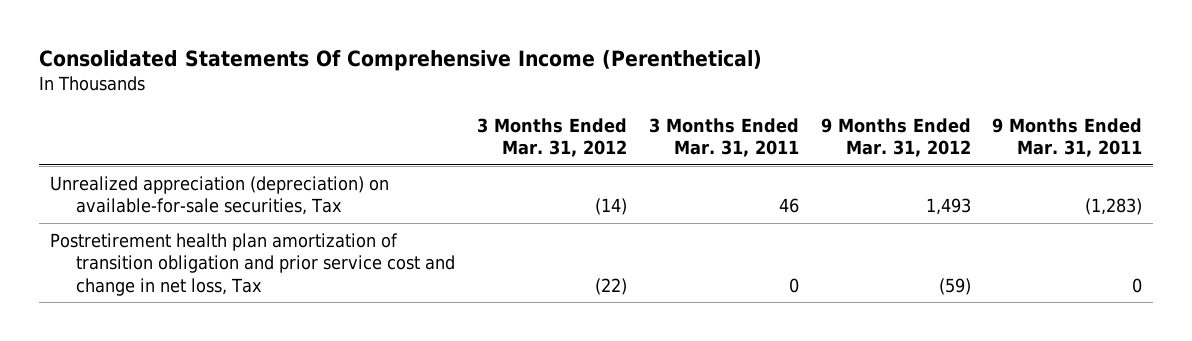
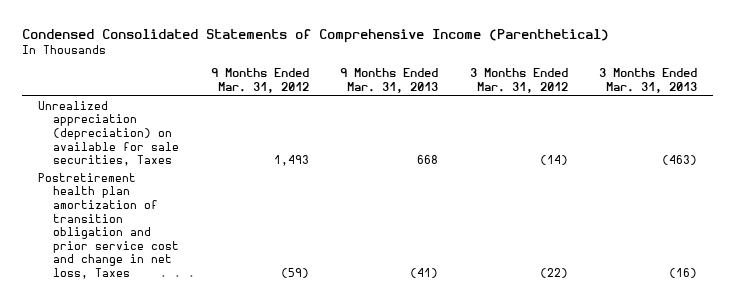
- Consolidated Statements Of Comprehensive Income (Perenthetical)
+ Condensed Consolidated Statements of Comprehensive Income (Parenthetical)
- | 3 Months Ended Mar. 31, 2012 | 3 Months Ended Mar. 31, 2011 | 9 Months Ended Mar. 31, 2012 | 9 Months Ended Mar. 31, 2011
+ | 9 Months Ended Mar. 31, 2012 | 9 Months Ended Mar. 31, 2013 | 3 Months Ended Mar. 31, 2012 | 3 Months Ended Mar. 31, 2013
- Unrealized appreciation (depreciation) on available-for-sale securities, Tax | (14) | 46 | 1,493 | (1,283)
- Postretirement health plan amortization of transition obligation and prior service cost and change in net loss, Tax | (22) | 0 | (59) | 0
+ Unrealized appreciation (depreciation) on available for sale securities, Taxes | 1,493 | 668 | (14) | (463)
+ Postretirement health plan amortization of transition obligation and prior service cost and change in net loss, Taxes | (59) | (41) | (22) | (16)

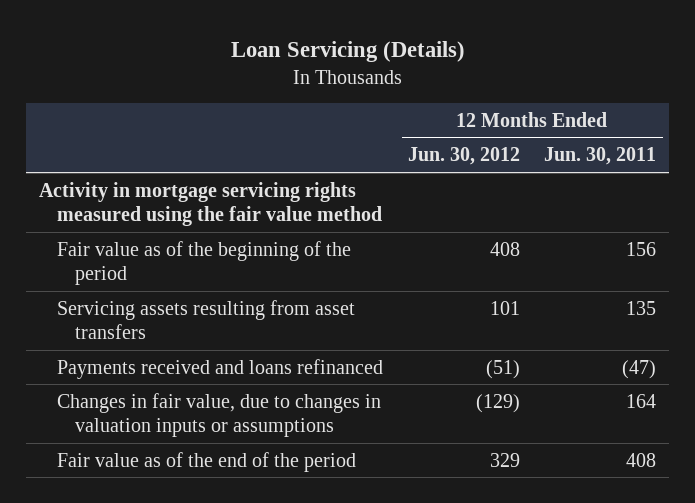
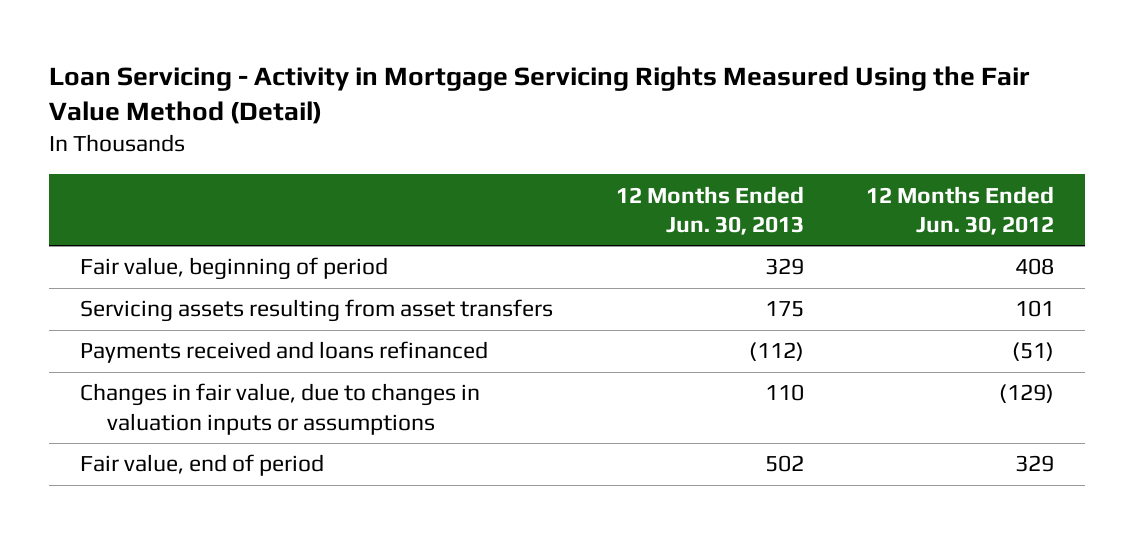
- Loan Servicing (Details)
+ Loan Servicing - Activity in Mortgage Servicing Rights Measured Using the Fair Value Method (Detail)
- | 12 Months Ended Jun. 30, 2012 | 12 Months Ended Jun. 30, 2011
+ | 12 Months Ended Jun. 30, 2013 | 12 Months Ended Jun. 30, 2012
- Activity in mortgage servicing rights measured using the fair value method
- Fair value as of the beginning of the period | 408 | 156
+ Fair value, beginning of period | 329 | 408
- Fair value as of the end of the period | 329 | 408
+ Fair value, end of period | 502 | 329

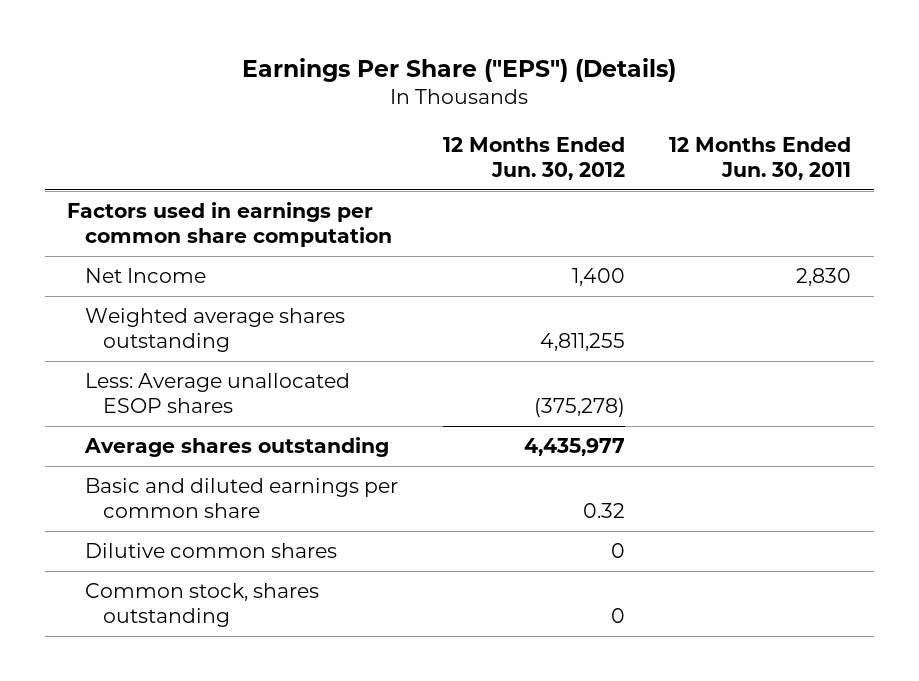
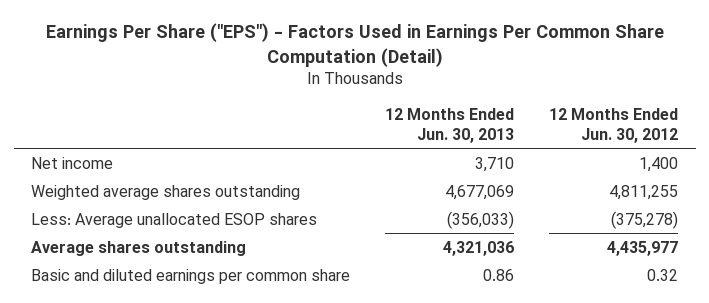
- Earnings Per Share ("EPS") (Details)
+ Earnings Per Share ("EPS") - Factors Used in Earnings Per Common Share Computation (Detail)
- | 12 Months Ended Jun. 30, 2012 | 12 Months Ended Jun. 30, 2011
+ | 12 Months Ended Jun. 30, 2013 | 12 Months Ended Jun. 30, 2012
- Factors used in earnings per common share computation
- Net Income | 1,400 | 2,830
+ Net income | 3,710 | 1,400
- Dilutive common shares | 0 |
- Common stock, shares outstanding | 0 |

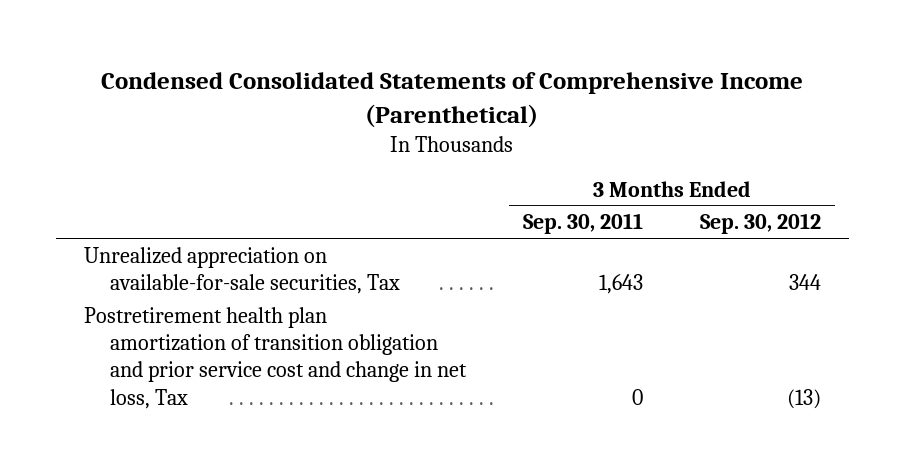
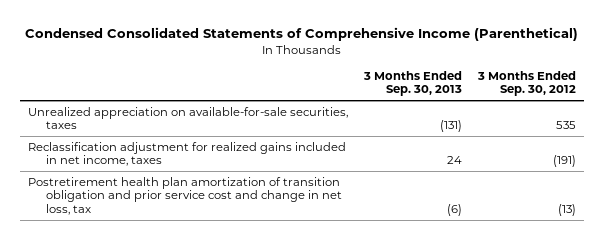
- | 3 Months Ended Sep. 30, 2011 | 3 Months Ended Sep. 30, 2012
+ | 3 Months Ended Sep. 30, 2013 | 3 Months Ended Sep. 30, 2012
- Unrealized appreciation on available-for-sale securities, Tax | 1,643 | 344
- Postretirement health plan amortization of transition obligation and prior service cost and change in net loss, Tax | 0 | (13)
+ Unrealized appreciation on available-for-sale securities, taxes | (131) | 535
+ Reclassification adjustment for realized gains included in net income, taxes | 24 | (191)
+ Postretirement health plan amortization of transition obligation and prior service cost and change in net loss, tax | (6) | (13)

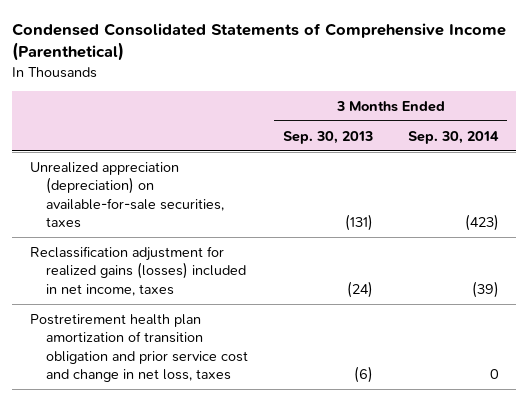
- | 3 Months Ended Sep. 30, 2013 | 3 Months Ended Sep. 30, 2012
+ | 3 Months Ended Sep. 30, 2013 | 3 Months Ended Sep. 30, 2014
- Unrealized appreciation on available-for-sale securities, taxes | (131) | 535
- Reclassification adjustment for realized gains included in net income, taxes | 24 | (191)
- Postretirement health plan amortization of transition obligation and prior service cost and change in net loss, tax | (6) | (13)
+ Unrealized appreciation (depreciation) on available-for-sale securities, taxes | (131) | (423)
+ Reclassification adjustment for realized gains (losses) included in net income, taxes | (24) | (39)
+ Postretirement health plan amortization of transition obligation and prior service cost and change in net loss, taxes | (6) | 0

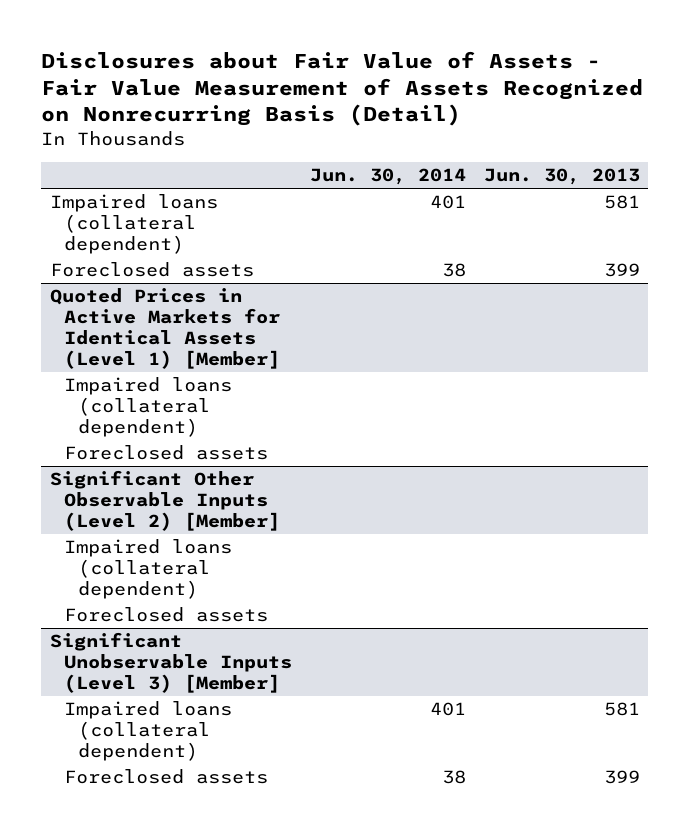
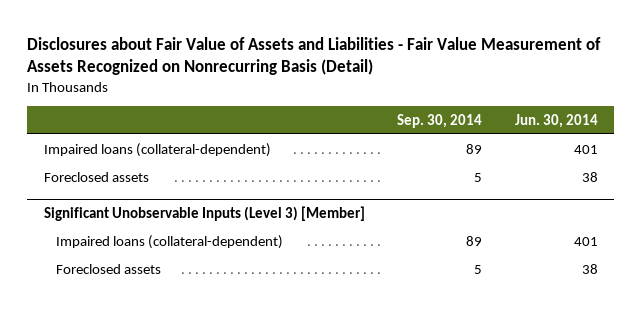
- Disclosures about Fair Value of Assets - Fair Value Measurement of Assets Recognized on Nonrecurring Basis (Detail)
+ Disclosures about Fair Value of Assets and Liabilities - Fair Value Measurement of Assets Recognized on Nonrecurring Basis (Detail)
- | Jun. 30, 2014 | Jun. 30, 2013
+ | Sep. 30, 2014 | Jun. 30, 2014
- Impaired loans (collateral dependent) | 401 | 581
+ Impaired loans (collateral-dependent) | 89 | 401
- Quoted Prices in Active Markets for Identical Assets (Level 1) [Member]
- Impaired loans (collateral dependent)
- Foreclosed assets
- Significant Other Observable Inputs (Level 2) [Member]
- Impaired loans (collateral dependent)
- Foreclosed assets
@ Significant Unobservable Inputs (Level 3) [Member]
- Impaired loans (collateral dependent) | 401 | 581
+ Impaired loans (collateral-dependent) | 89 | 401

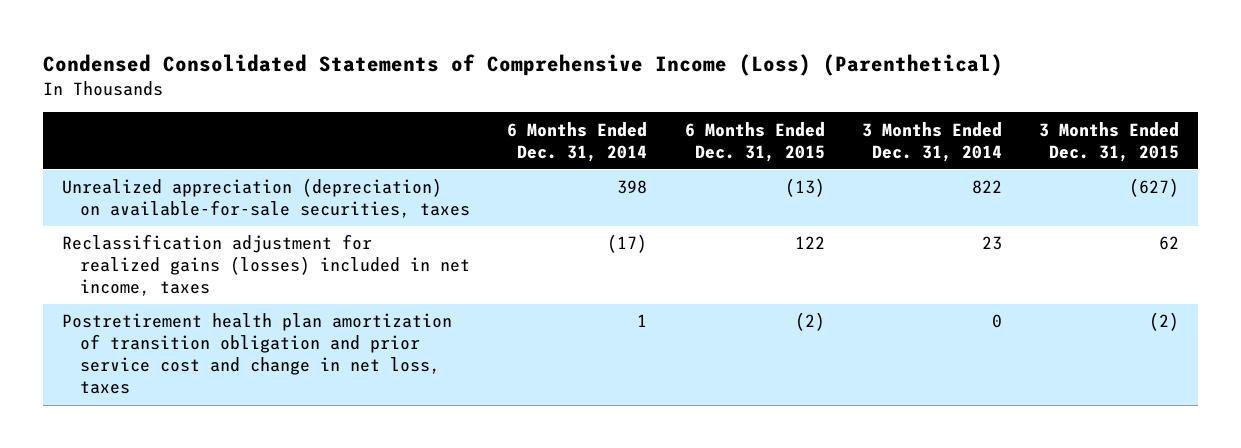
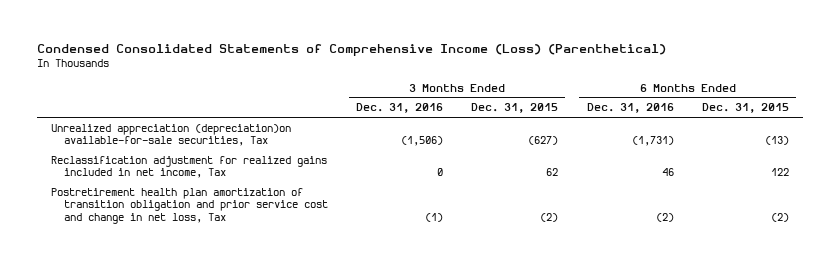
- | 6 Months Ended Dec. 31, 2014 | 6 Months Ended Dec. 31, 2015 | 3 Months Ended Dec. 31, 2014 | 3 Months Ended Dec. 31, 2015
+ | 3 Months Ended Dec. 31, 2016 | 3 Months Ended Dec. 31, 2015 | 6 Months Ended Dec. 31, 2016 | 6 Months Ended Dec. 31, 2015
- Unrealized appreciation (depreciation) on available-for-sale securities, taxes | 398 | (13) | 822 | (627)
- Reclassification adjustment for realized gains (losses) included in net income, taxes | (17) | 122 | 23 | 62
- Postretirement health plan amortization of transition obligation and prior service cost and change in net loss, taxes | 1 | (2) | 0 | (2)
+ Unrealized appreciation (depreciation)on available-for-sale securities, Tax | (1,506) | (627) | (1,731) | (13)
+ Reclassification adjustment for realized gains included in net income, Tax | 0 | 62 | 46 | 122
+ Postretirement health plan amortization of transition obligation and prior service cost and change in net loss, Tax | (1) | (2) | (2) | (2)

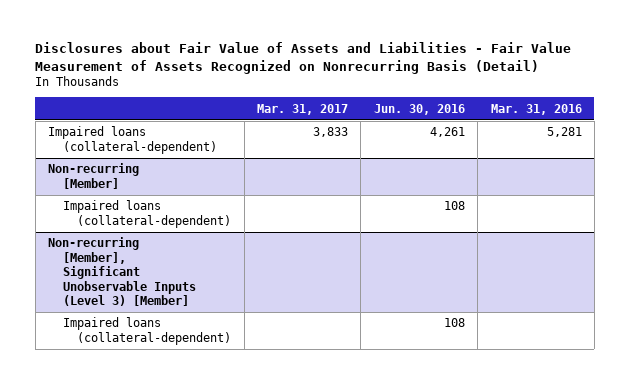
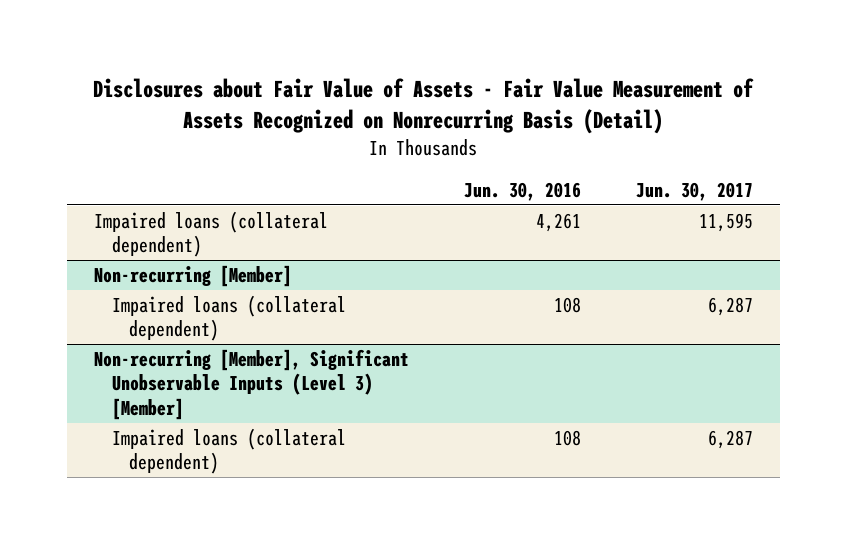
- Disclosures about Fair Value of Assets and Liabilities - Fair Value Measurement of Assets Recognized on Nonrecurring Basis (Detail)
+ Disclosures about Fair Value of Assets - Fair Value Measurement of Assets Recognized on Nonrecurring Basis (Detail)
- | Mar. 31, 2017 | Jun. 30, 2016 | Mar. 31, 2016
+ | Jun. 30, 2016 | Jun. 30, 2017
- Impaired loans (collateral-dependent) | 3,833 | 4,261 | 5,281
+ Impaired loans (collateral dependent) | 4,261 | 11,595
@ Non-recurring [Member]
- Impaired loans (collateral-dependent) | | 108 |
+ Impaired loans (collateral dependent) | 108 | 6,287
@ Non-recurring [Member], Significant Unobservable Inputs (Level 3) [Member]
- Impaired loans (collateral-dependent) | | 108 |
+ Impaired loans (collateral dependent) | 108 | 6,287

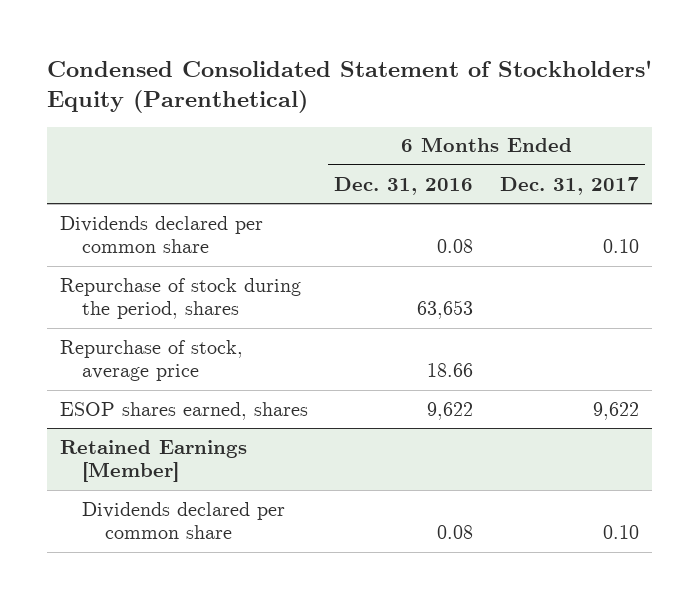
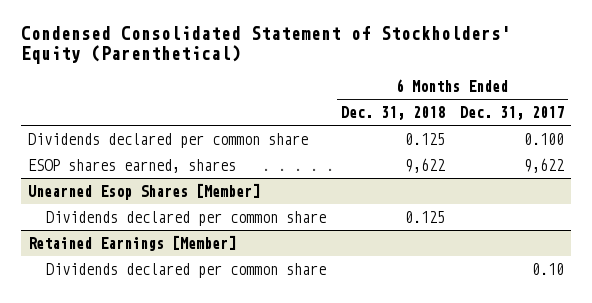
- | 6 Months Ended Dec. 31, 2016 | 6 Months Ended Dec. 31, 2017
+ | 6 Months Ended Dec. 31, 2018 | 6 Months Ended Dec. 31, 2017
- Dividends declared per common share | 0.08 | 0.10
- Repurchase of stock during the period, shares | 63,653 |
- Repurchase of stock, average price | 18.66 |
+ Dividends declared per common share | 0.125 | 0.100
+ Unearned Esop Shares [Member]
+ Dividends declared per common share | 0.125 |

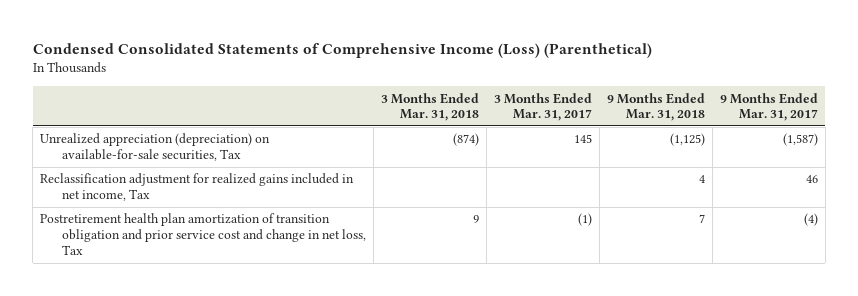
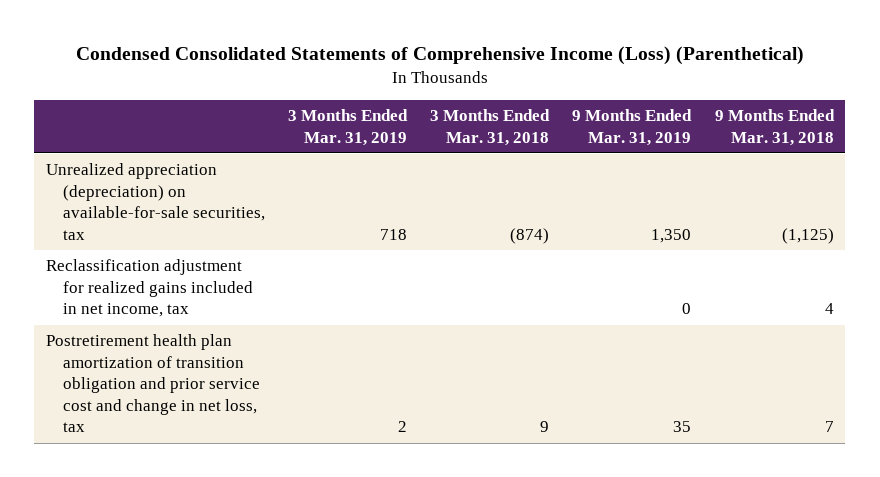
- | 3 Months Ended Mar. 31, 2018 | 3 Months Ended Mar. 31, 2017 | 9 Months Ended Mar. 31, 2018 | 9 Months Ended Mar. 31, 2017
+ | 3 Months Ended Mar. 31, 2019 | 3 Months Ended Mar. 31, 2018 | 9 Months Ended Mar. 31, 2019 | 9 Months Ended Mar. 31, 2018
- Unrealized appreciation (depreciation) on available-for-sale securities, Tax | (874) | 145 | (1,125) | (1,587)
- Reclassification adjustment for realized gains included in net income, Tax | | | 4 | 46
- Postretirement health plan amortization of transition obligation and prior service cost and change in net loss, Tax | 9 | (1) | 7 | (4)
+ Unrealized appreciation (depreciation) on available-for-sale securities, tax | 718 | (874) | 1,350 | (1,125)
+ Reclassification adjustment for realized gains included in net income, tax | | | 0 | 4
+ Postretirement health plan amortization of transition obligation and prior service cost and change in net loss, tax | 2 | 9 | 35 | 7

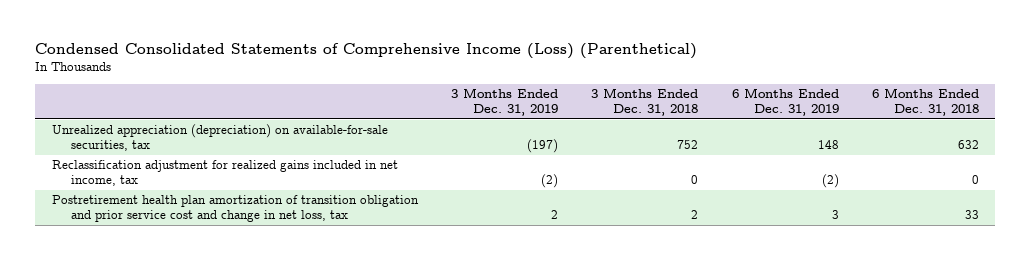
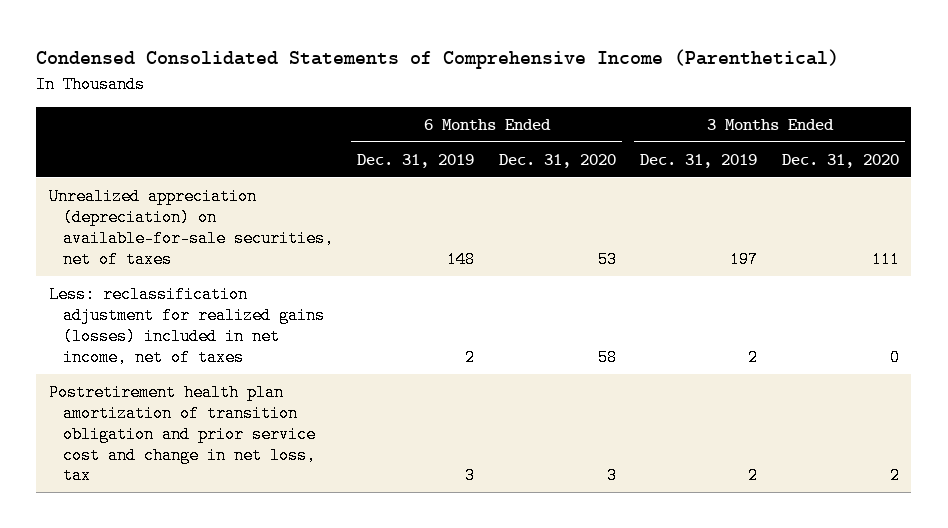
- Condensed Consolidated Statements of Comprehensive Income (Loss) (Parenthetical)
+ Condensed Consolidated Statements of Comprehensive Income (Parenthetical)
- | 3 Months Ended Dec. 31, 2019 | 3 Months Ended Dec. 31, 2018 | 6 Months Ended Dec. 31, 2019 | 6 Months Ended Dec. 31, 2018
+ | 6 Months Ended Dec. 31, 2019 | 6 Months Ended Dec. 31, 2020 | 3 Months Ended Dec. 31, 2019 | 3 Months Ended Dec. 31, 2020
- Unrealized appreciation (depreciation) on available-for-sale securities, tax | (197) | 752 | 148 | 632
- Reclassification adjustment for realized gains included in net income, tax | (2) | 0 | (2) | 0
+ Unrealized appreciation (depreciation) on available-for-sale securities, net of taxes | 148 | 53 | 197 | 111
+ Less: reclassification adjustment for realized gains (losses) included in net income, net of taxes | 2 | 58 | 2 | 0

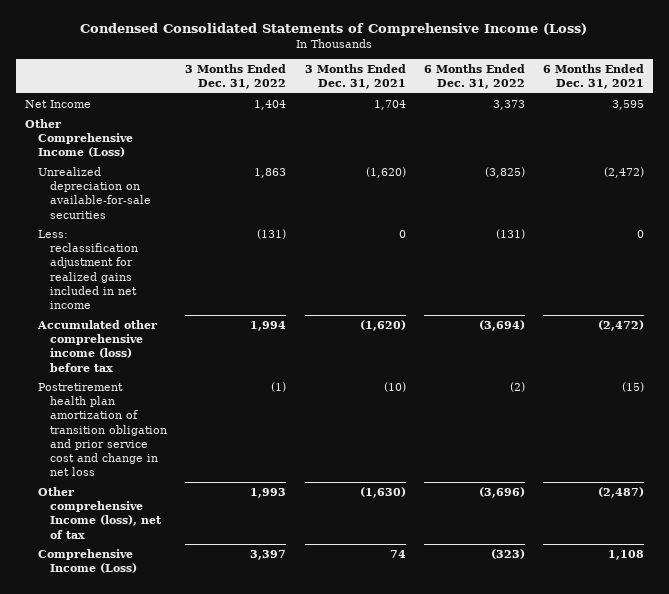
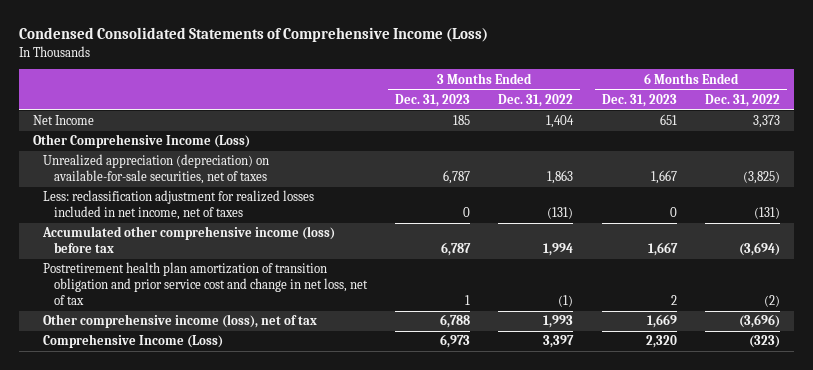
- | 3 Months Ended Dec. 31, 2022 | 3 Months Ended Dec. 31, 2021 | 6 Months Ended Dec. 31, 2022 | 6 Months Ended Dec. 31, 2021
+ | 3 Months Ended Dec. 31, 2023 | 3 Months Ended Dec. 31, 2022 | 6 Months Ended Dec. 31, 2023 | 6 Months Ended Dec. 31, 2022
- Unrealized depreciation on available-for-sale securities | 1,863 | (1,620) | (3,825) | (2,472)
- Less: reclassification adjustment for realized gains included in net income | (131) | 0 | (131) | 0
+ Unrealized appreciation (depreciation) on available-for-sale securities, net of taxes | 6,787 | 1,863 | 1,667 | (3,825)
+ Less: reclassification adjustment for realized losses included in net income, net of taxes | 0 | (131) | 0 | (131)
- Postretirement health plan amortization of transition obligation and prior service cost and change in net loss | (1) | (10) | (2) | (15)
- Other comprehensive Income (loss), net of tax | 1,993 | (1,630) | (3,696) | (2,487)
+ Postretirement health plan amortization of transition obligation and prior service cost and change in net loss, net of tax | 1 | (1) | 2 | (2)
+ Other comprehensive income (loss), net of tax | 6,788 | 1,993 | 1,669 | (3,696)

